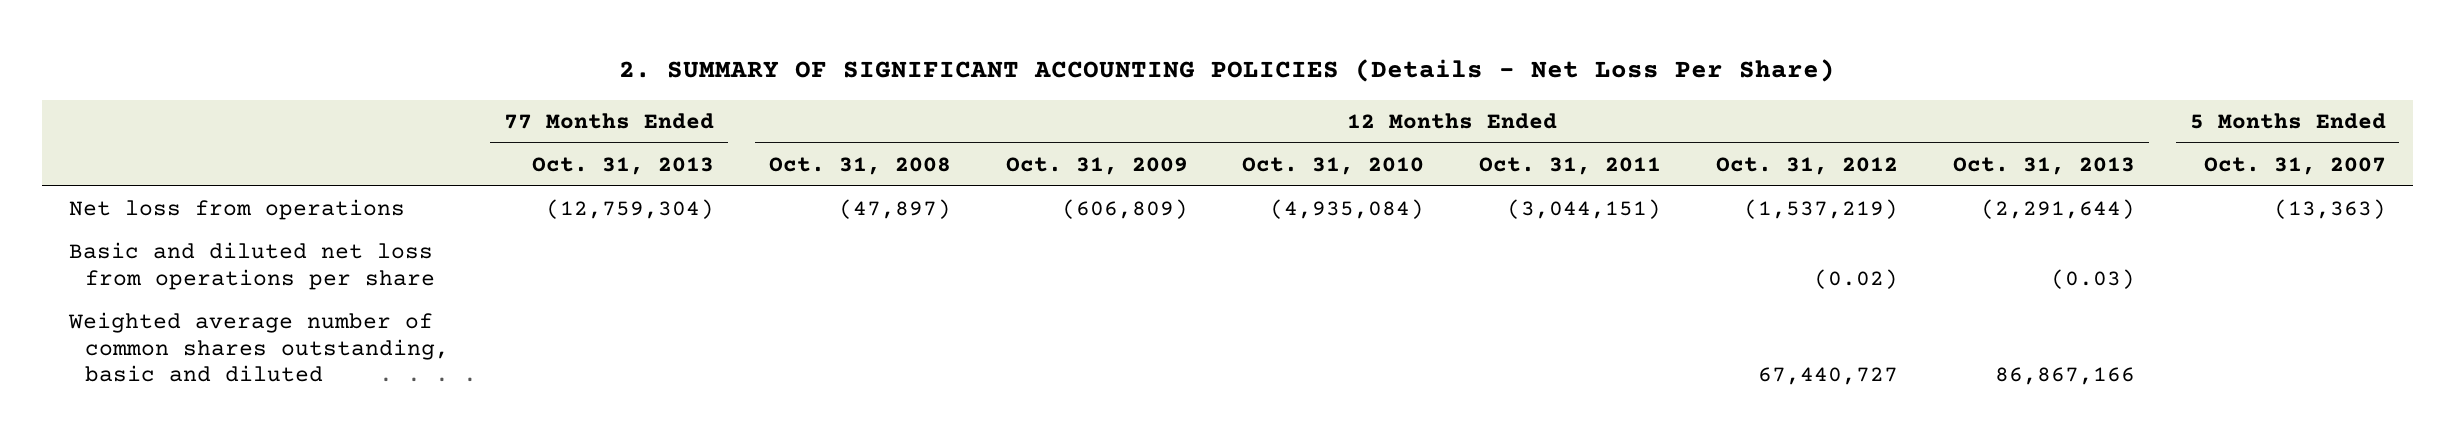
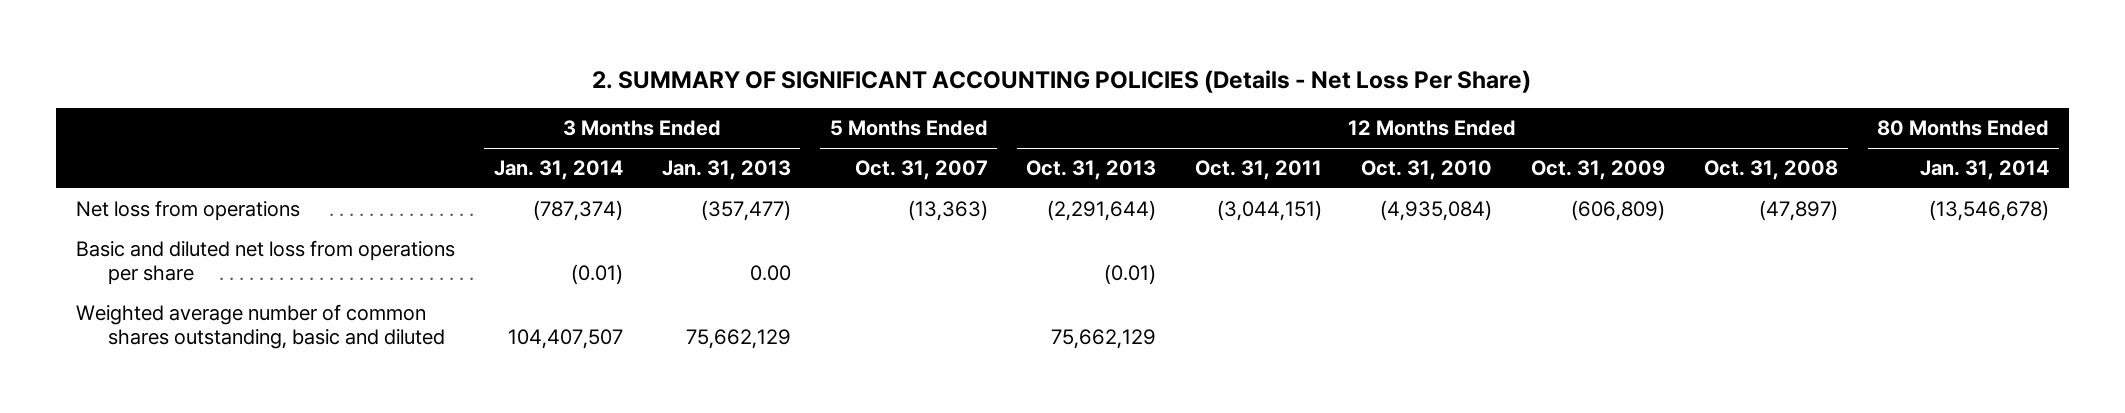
- | 77 Months Ended Oct. 31, 2013 | 12 Months Ended Oct. 31, 2008 | 12 Months Ended Oct. 31, 2009 | 12 Months Ended Oct. 31, 2010 | 12 Months Ended Oct. 31, 2011 | 12 Months Ended Oct. 31, 2012 | 12 Months Ended Oct. 31, 2013 | 5 Months Ended Oct. 31, 2007
+ | 3 Months Ended Jan. 31, 2014 | 3 Months Ended Jan. 31, 2013 | 5 Months Ended Oct. 31, 2007 | 12 Months Ended Oct. 31, 2013 | 12 Months Ended Oct. 31, 2011 | 12 Months Ended Oct. 31, 2010 | 12 Months Ended Oct. 31, 2009 | 12 Months Ended Oct. 31, 2008 | 80 Months Ended Jan. 31, 2014
- Basic and diluted net loss from operations per share | | | | | | (0.02) | (0.03) |
- Weighted average number of common shares outstanding, basic and diluted | | | | | | 67,440,727 | 86,867,166 |
+ Basic and diluted net loss from operations per share | (0.01) | 0.00 | | (0.01) | | | | |
+ Weighted average number of common shares outstanding, basic and diluted | 104,407,507 | 75,662,129 | | 75,662,129 | | | | |

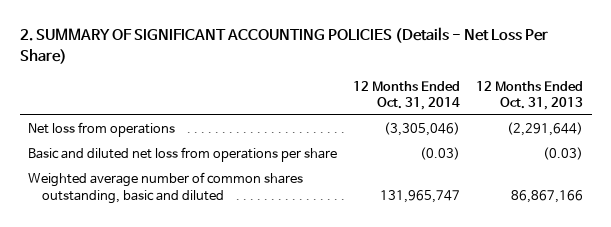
- | 3 Months Ended Jan. 31, 2014 | 3 Months Ended Jan. 31, 2013 | 5 Months Ended Oct. 31, 2007 | 12 Months Ended Oct. 31, 2013 | 12 Months Ended Oct. 31, 2011 | 12 Months Ended Oct. 31, 2010 | 12 Months Ended Oct. 31, 2009 | 12 Months Ended Oct. 31, 2008 | 80 Months Ended Jan. 31, 2014
+ | 12 Months Ended Oct. 31, 2014 | 12 Months Ended Oct. 31, 2013
- Basic and diluted net loss from operations per share | (0.01) | 0.00 | | (0.01) | | | | |
- Weighted average number of common shares outstanding, basic and diluted | 104,407,507 | 75,662,129 | | 75,662,129 | | | | |
+ Basic and diluted net loss from operations per share | (0.03) | (0.03)
+ Weighted average number of common shares outstanding, basic and diluted | 131,965,747 | 86,867,166

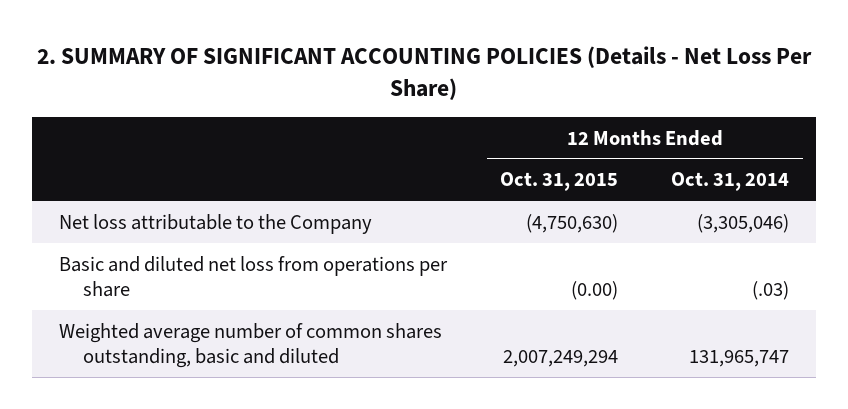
- | 12 Months Ended Oct. 31, 2014 | 12 Months Ended Oct. 31, 2013
+ | 12 Months Ended Oct. 31, 2015 | 12 Months Ended Oct. 31, 2014
- Net loss from operations | (3,305,046) | (2,291,644)
- Basic and diluted net loss from operations per share | (0.03) | (0.03)
+ Net loss attributable to the Company | (4,750,630) | (3,305,046)
+ Basic and diluted net loss from operations per share | (0.00) | (.03)

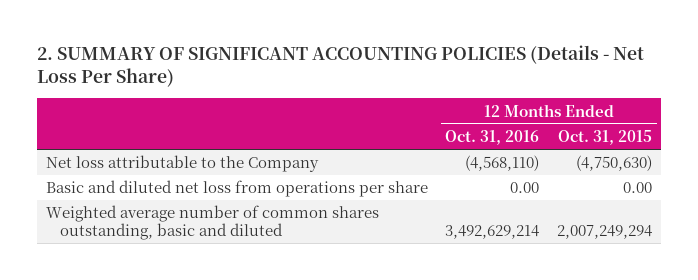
- | 12 Months Ended Oct. 31, 2015 | 12 Months Ended Oct. 31, 2014
+ | 12 Months Ended Oct. 31, 2016 | 12 Months Ended Oct. 31, 2015
- Basic and diluted net loss from operations per share | (0.00) | (.03)
+ Basic and diluted net loss from operations per share | 0.00 | 0.00

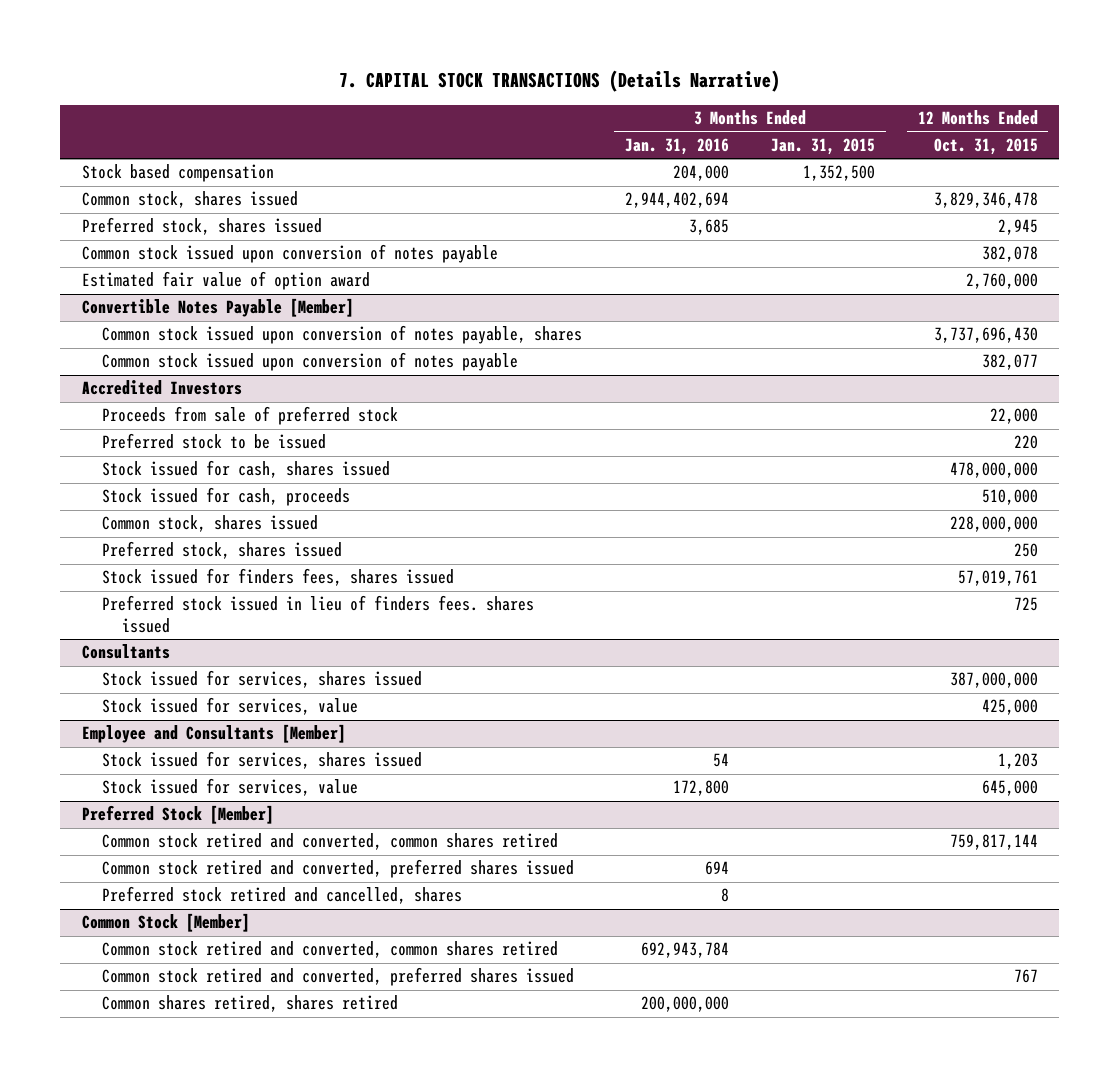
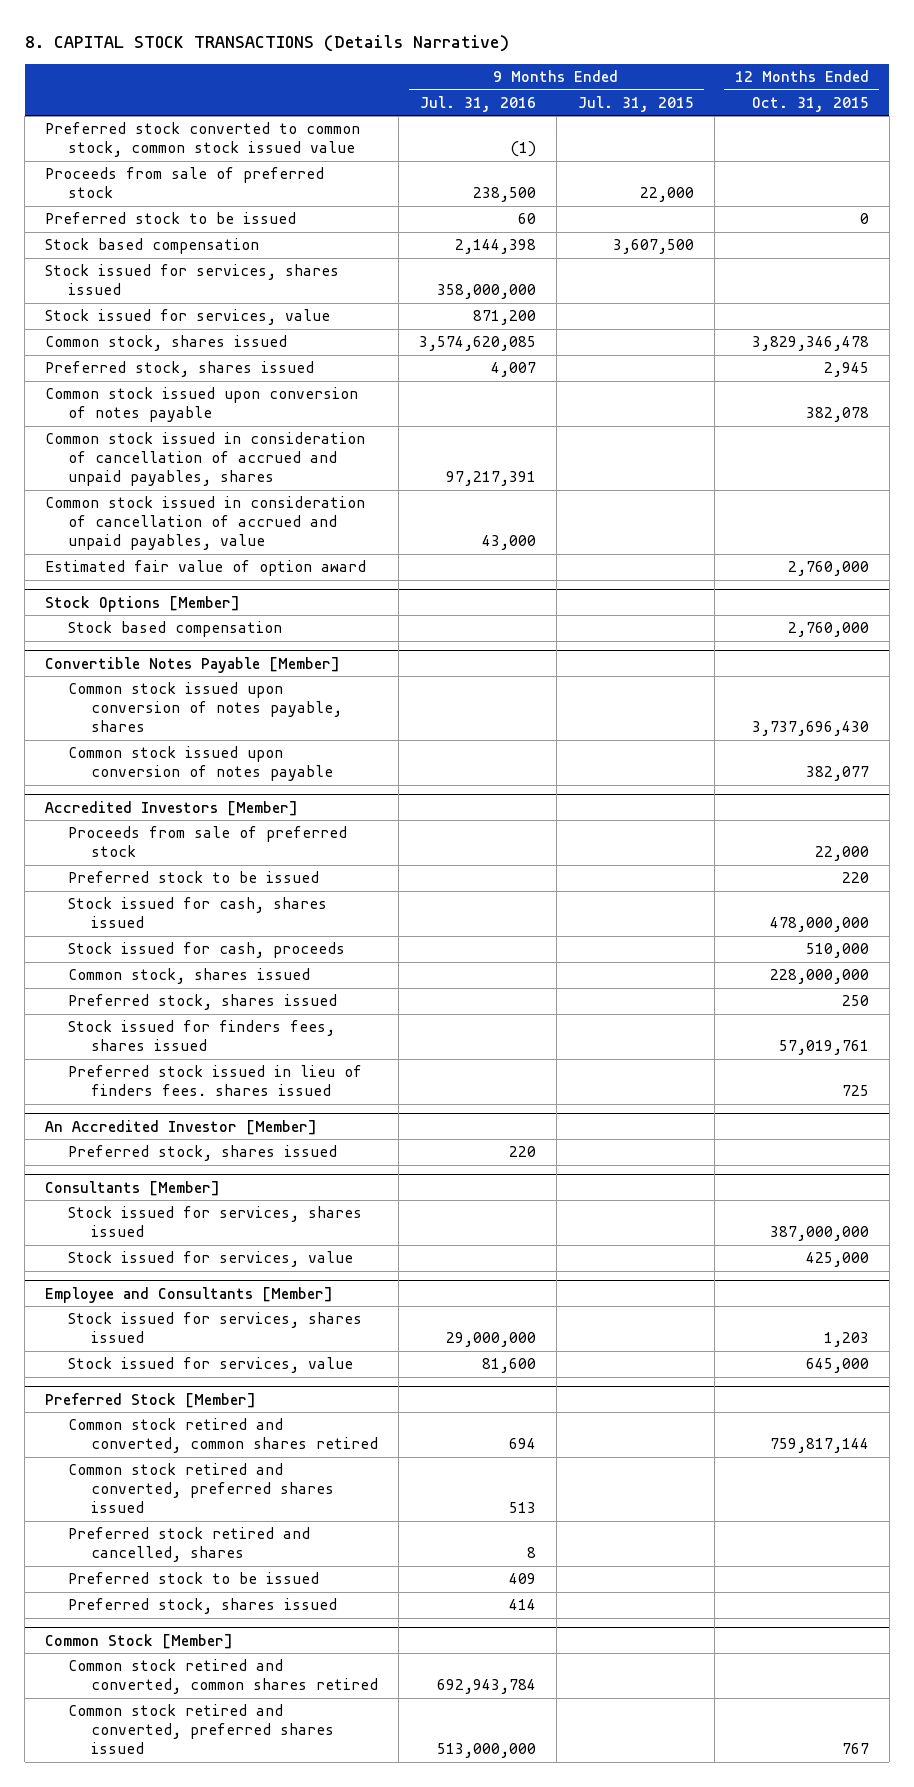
- 7. CAPITAL STOCK TRANSACTIONS (Details Narrative)
+ 8. CAPITAL STOCK TRANSACTIONS (Details Narrative)
- | 3 Months Ended Jan. 31, 2016 | 3 Months Ended Jan. 31, 2015 | 12 Months Ended Oct. 31, 2015
+ | 9 Months Ended Jul. 31, 2016 | 9 Months Ended Jul. 31, 2015 | 12 Months Ended Oct. 31, 2015
+ Preferred stock converted to common stock, common stock issued value | (1) | |
+ Proceeds from sale of preferred stock | 238,500 | 22,000 |
+ Preferred stock to be issued | 60 | | 0
+ Stock issued for services, shares issued | 358,000,000 | |
+ Stock issued for services, value | 871,200 | |
+ Common stock issued in consideration of cancellation of accrued and unpaid payables, shares | 97,217,391 | |
+ Common stock issued in consideration of cancellation of accrued and unpaid payables, value | 43,000 | |
+ Stock Options [Member]
+ Stock based compensation | | | 2,760,000
- Accredited Investors
+ Accredited Investors [Member]
- Consultants
+ An Accredited Investor [Member]
+ Preferred stock, shares issued | 220 | |
+ Consultants [Member]
@ Preferred Stock [Member]
+ Preferred stock to be issued | 409 | |
+ Preferred stock, shares issued | 414 | |
@ Common Stock [Member]
- Common shares retired, shares retired | 200,000,000 | |

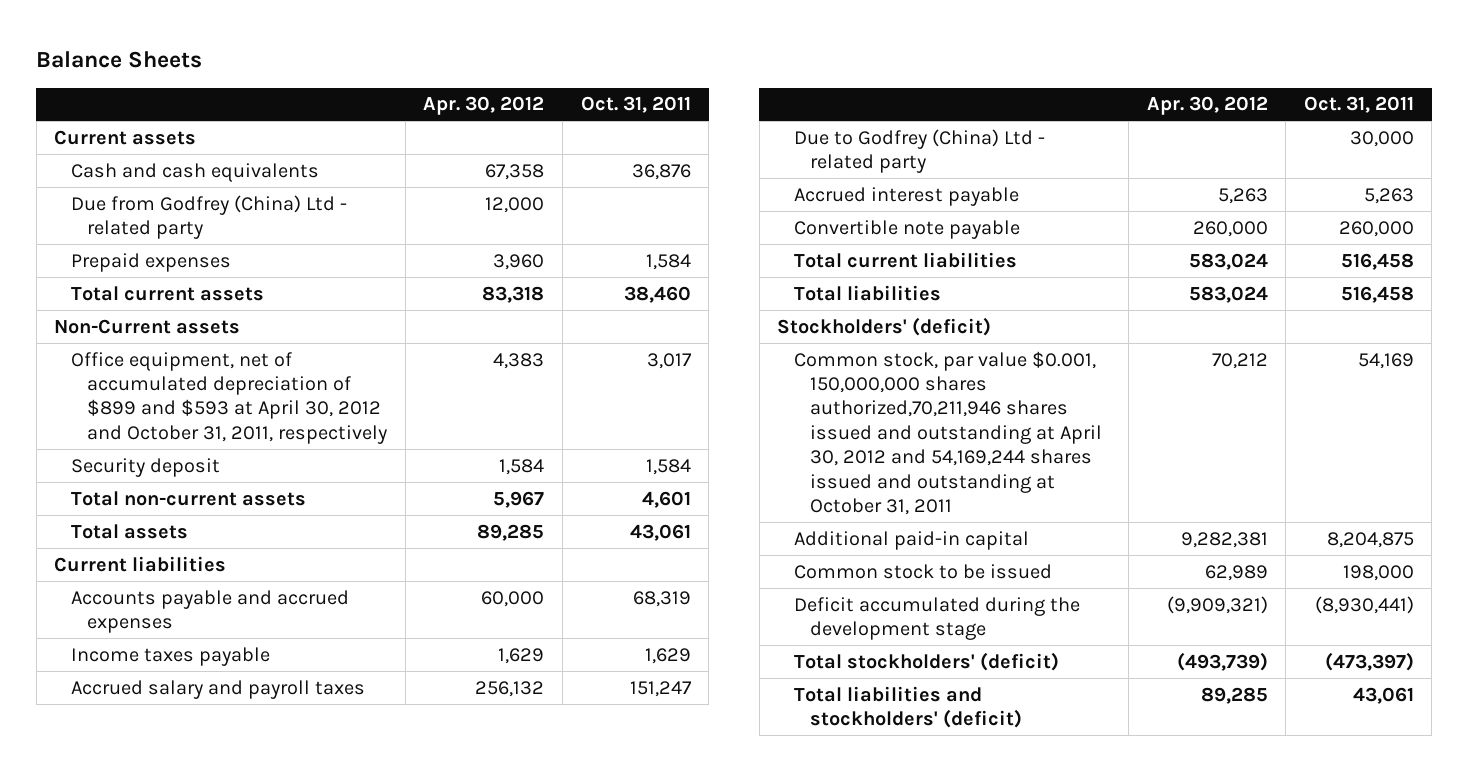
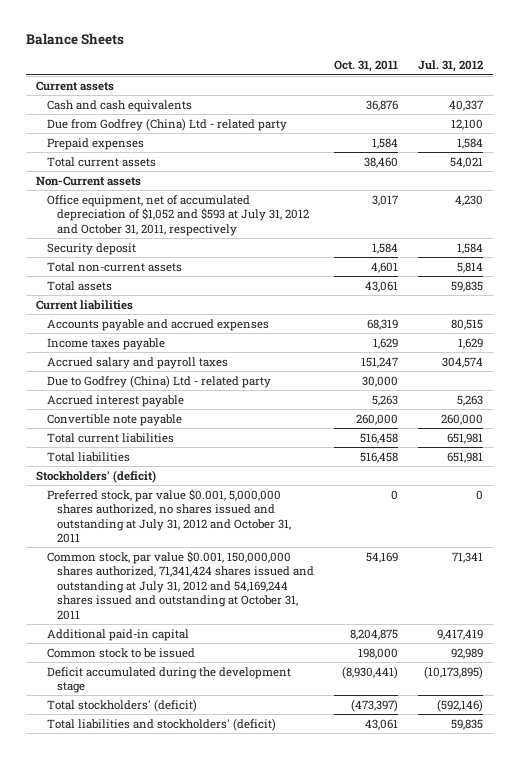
- | Apr. 30, 2012 | Oct. 31, 2011
+ | Oct. 31, 2011 | Jul. 31, 2012
- Office equipment, net of accumulated depreciation of $899 and $593 at April 30, 2012 and October 31, 2011, respectively | 4,383 | 3,017
+ Office equipment, net of accumulated depreciation of $1,052 and $593 at July 31, 2012 and October 31, 2011, respectively | 3,017 | 4,230
- Common stock, par value $0.001, 150,000,000 shares authorized,70,211,946 shares issued and outstanding at April 30, 2012 and 54,169,244 shares issued and outstanding at October 31, 2011 | 70,212 | 54,169
+ Preferred stock, par value $0.001, 5,000,000 shares authorized, no shares issued and outstanding at July 31, 2012 and October 31, 2011 | 0 | 0
+ Common stock, par value $0.001, 150,000,000 shares authorized, 71,341,424 shares issued and outstanding at July 31, 2012 and 54,169,244 shares issued and outstanding at October 31, 2011 | 54,169 | 71,341

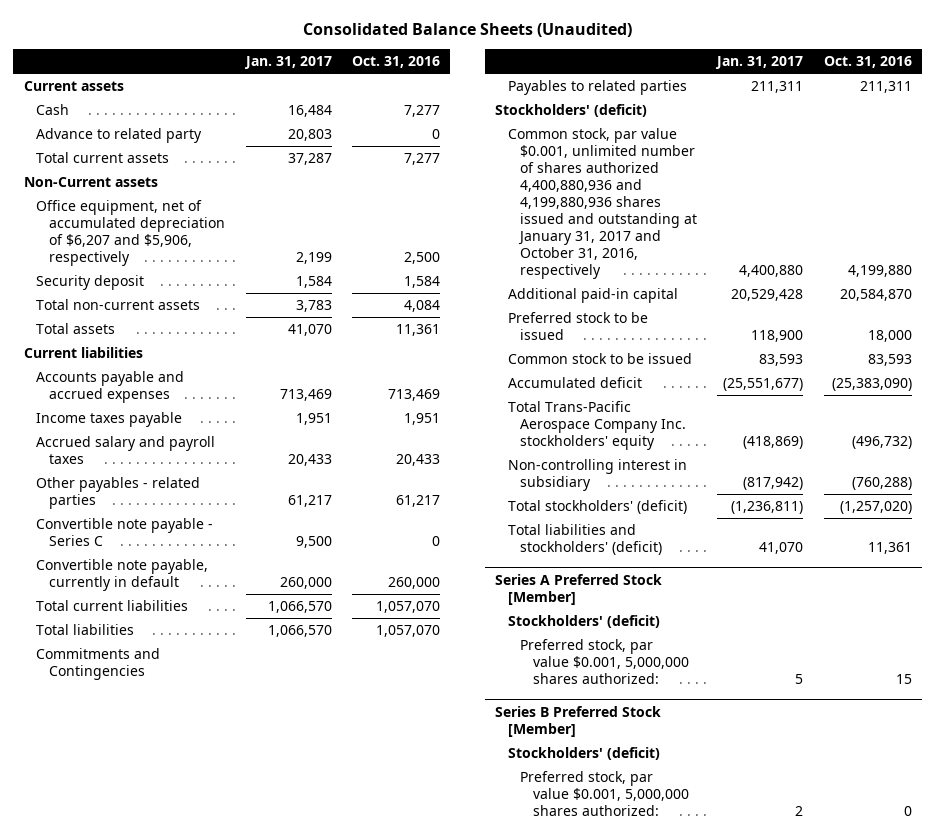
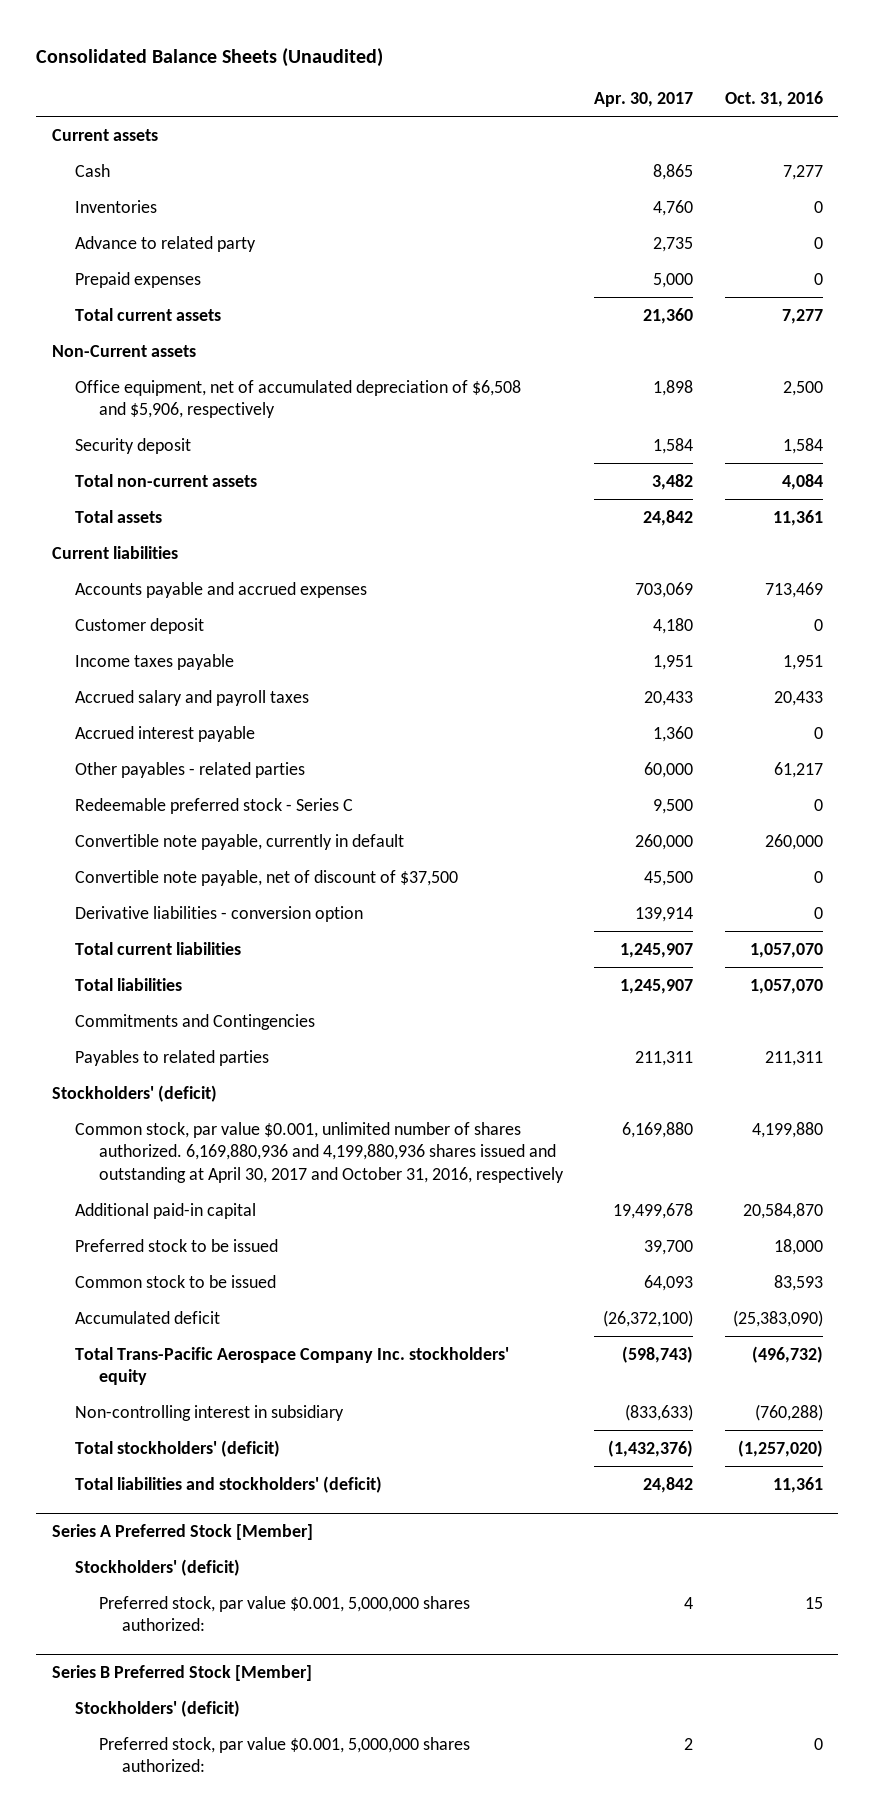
- | Jan. 31, 2017 | Oct. 31, 2016
+ | Apr. 30, 2017 | Oct. 31, 2016
+ Inventories | 4,760 | 0
+ Prepaid expenses | 5,000 | 0
- Office equipment, net of accumulated depreciation of $6,207 and $5,906, respectively | 2,199 | 2,500
+ Office equipment, net of accumulated depreciation of $6,508 and $5,906, respectively | 1,898 | 2,500
+ Customer deposit | 4,180 | 0
+ Accrued interest payable | 1,360 | 0
- Convertible note payable - Series C | 9,500 | 0
+ Redeemable preferred stock - Series C | 9,500 | 0
+ Convertible note payable, net of discount of $37,500 | 45,500 | 0
+ Derivative liabilities - conversion option | 139,914 | 0
- Common stock, par value $0.001, unlimited number of shares authorized 4,400,880,936 and 4,199,880,936 shares issued and outstanding at January 31, 2017 and October 31, 2016, respectively | 4,400,880 | 4,199,880
+ Common stock, par value $0.001, unlimited number of shares authorized. 6,169,880,936 and 4,199,880,936 shares issued and outstanding at April 30, 2017 and October 31, 2016, respectively | 6,169,880 | 4,199,880

